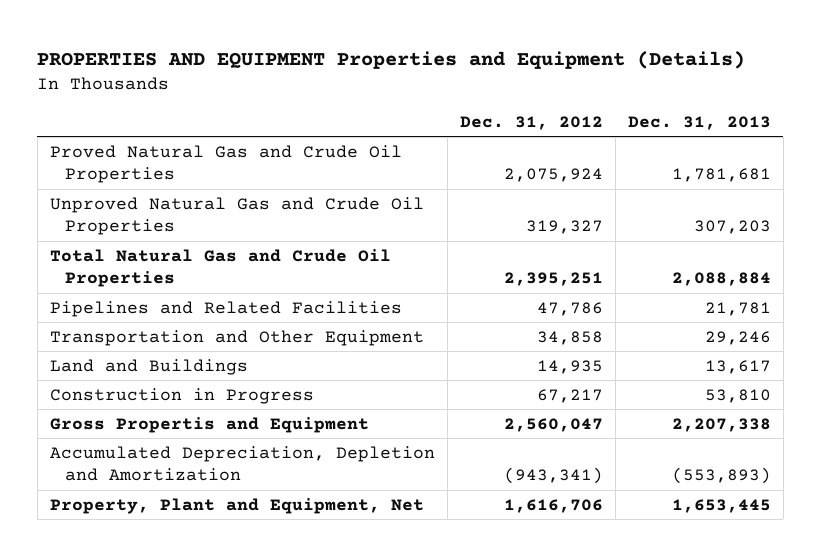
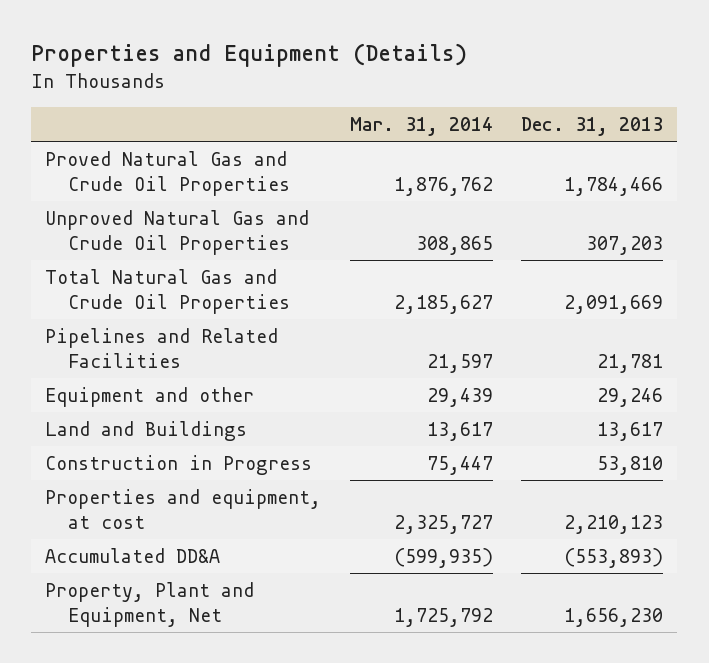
- PROPERTIES AND EQUIPMENT Properties and Equipment (Details)
+ Properties and Equipment (Details)
- | Dec. 31, 2012 | Dec. 31, 2013
+ | Mar. 31, 2014 | Dec. 31, 2013
- Proved Natural Gas and Crude Oil Properties | 2,075,924 | 1,781,681
+ Proved Natural Gas and Crude Oil Properties | 1,876,762 | 1,784,466
- Total Natural Gas and Crude Oil Properties | 2,395,251 | 2,088,884
+ Total Natural Gas and Crude Oil Properties | 2,185,627 | 2,091,669
- Transportation and Other Equipment | 34,858 | 29,246
+ Equipment and other | 29,439 | 29,246
- Gross Propertis and Equipment | 2,560,047 | 2,207,338
- Accumulated Depreciation, Depletion and Amortization | (943,341) | (553,893)
- Property, Plant and Equipment, Net | 1,616,706 | 1,653,445
+ Properties and equipment, at cost | 2,325,727 | 2,210,123
+ Accumulated DD&A | (599,935) | (553,893)
+ Property, Plant and Equipment, Net | 1,725,792 | 1,656,230

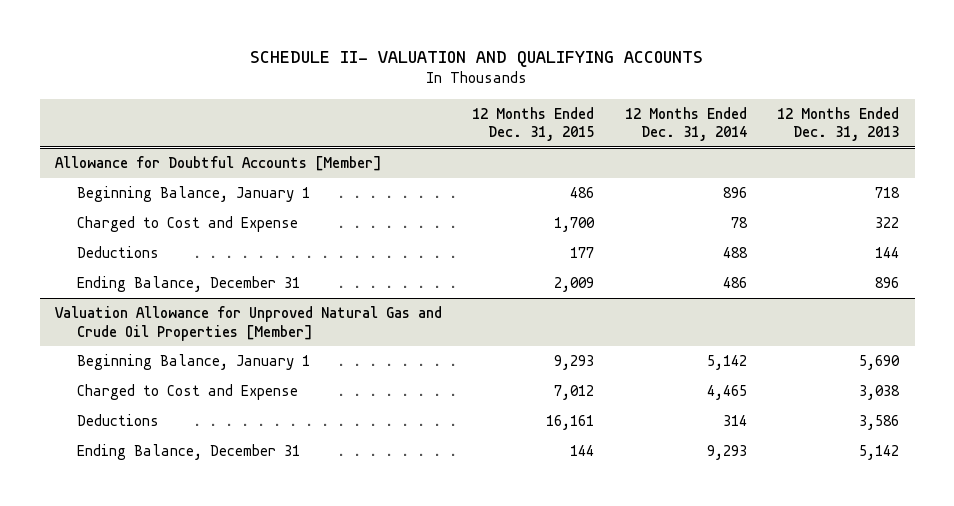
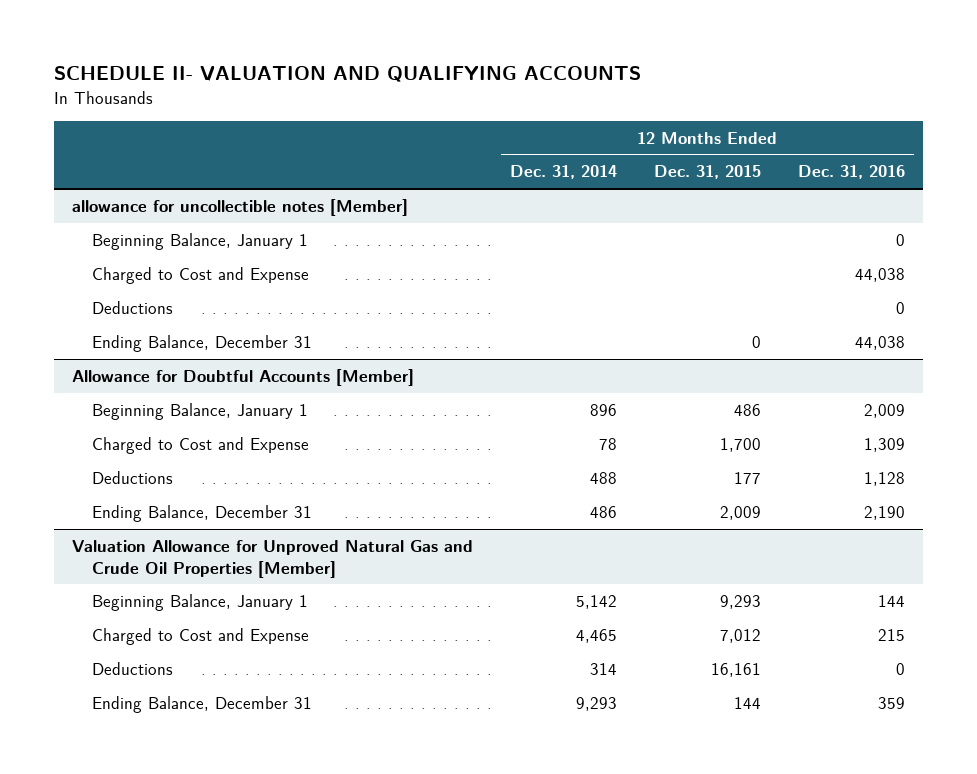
- | 12 Months Ended Dec. 31, 2015 | 12 Months Ended Dec. 31, 2014 | 12 Months Ended Dec. 31, 2013
+ | 12 Months Ended Dec. 31, 2014 | 12 Months Ended Dec. 31, 2015 | 12 Months Ended Dec. 31, 2016
+ allowance for uncollectible notes [Member]
+ Beginning Balance, January 1 | | | 0
+ Charged to Cost and Expense | | | 44,038
+ Deductions | | | 0
+ Ending Balance, December 31 | | 0 | 44,038

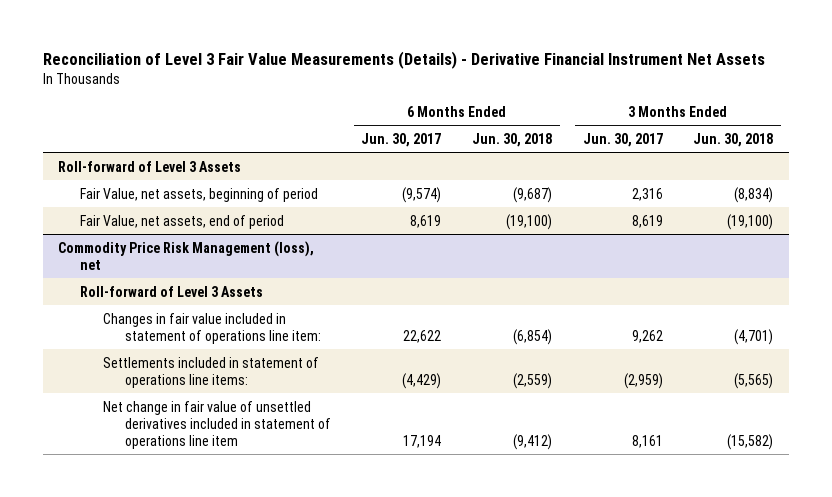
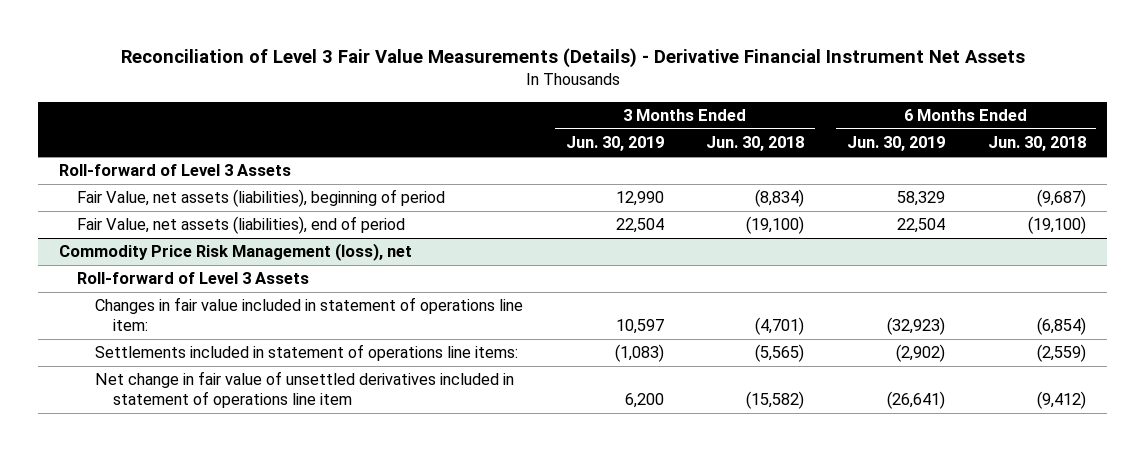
- | 6 Months Ended Jun. 30, 2017 | 6 Months Ended Jun. 30, 2018 | 3 Months Ended Jun. 30, 2017 | 3 Months Ended Jun. 30, 2018
+ | 3 Months Ended Jun. 30, 2019 | 3 Months Ended Jun. 30, 2018 | 6 Months Ended Jun. 30, 2019 | 6 Months Ended Jun. 30, 2018
- Fair Value, net assets, beginning of period | (9,574) | (9,687) | 2,316 | (8,834)
- Fair Value, net assets, end of period | 8,619 | (19,100) | 8,619 | (19,100)
+ Fair Value, net assets (liabilities), beginning of period | 12,990 | (8,834) | 58,329 | (9,687)
+ Fair Value, net assets (liabilities), end of period | 22,504 | (19,100) | 22,504 | (19,100)

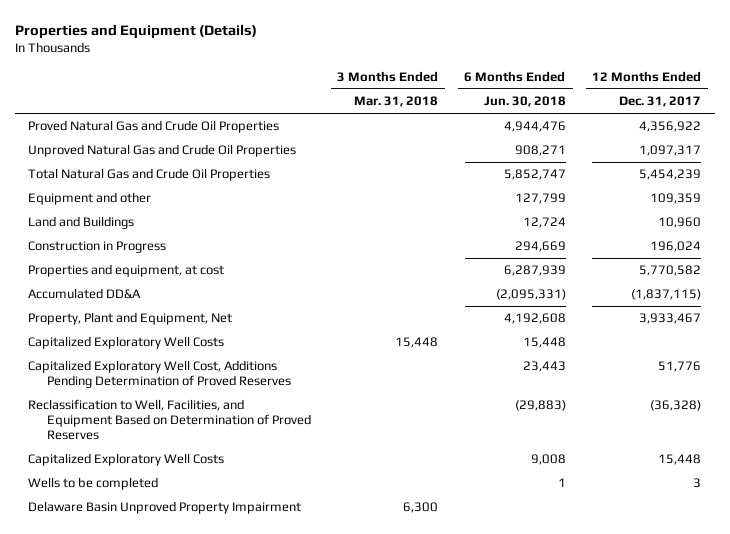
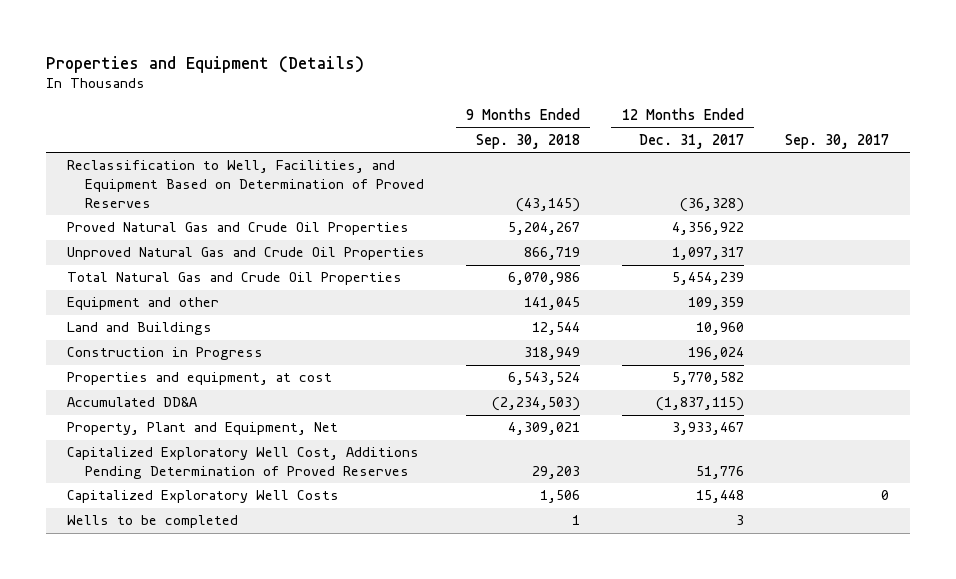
- | 3 Months Ended Mar. 31, 2018 | 6 Months Ended Jun. 30, 2018 | 12 Months Ended Dec. 31, 2017
+ | 9 Months Ended Sep. 30, 2018 | 12 Months Ended Dec. 31, 2017 | Sep. 30, 2017
moved up: Reclassification to Well, Facilities, and Equipment Based on Determination of Proved Reserves | (43,145) | (36,328) |
- Capitalized Exploratory Well Costs | 15,448 | 15,448 |
- Delaware Basin Unproved Property Impairment | 6,300 | |

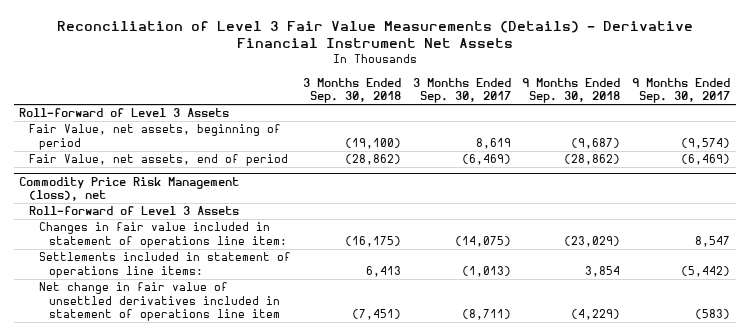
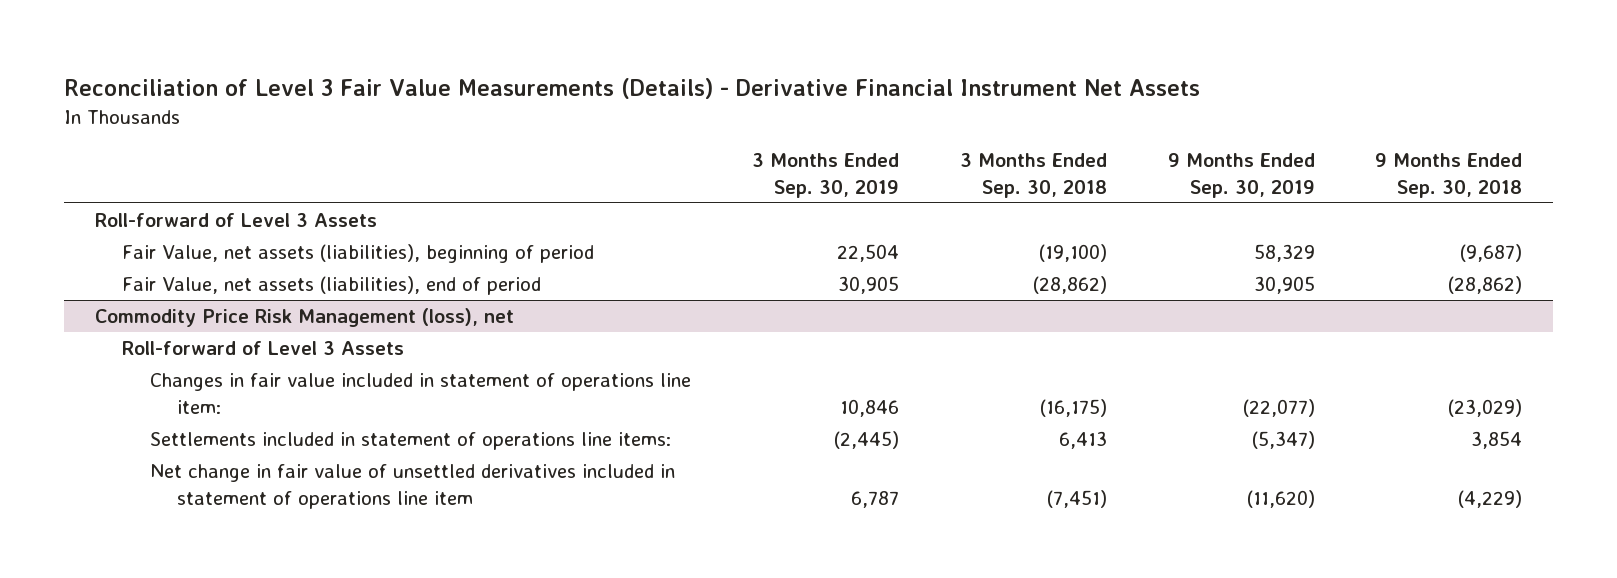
- | 3 Months Ended Sep. 30, 2018 | 3 Months Ended Sep. 30, 2017 | 9 Months Ended Sep. 30, 2018 | 9 Months Ended Sep. 30, 2017
+ | 3 Months Ended Sep. 30, 2019 | 3 Months Ended Sep. 30, 2018 | 9 Months Ended Sep. 30, 2019 | 9 Months Ended Sep. 30, 2018
- Fair Value, net assets, beginning of period | (19,100) | 8,619 | (9,687) | (9,574)
- Fair Value, net assets, end of period | (28,862) | (6,469) | (28,862) | (6,469)
+ Fair Value, net assets (liabilities), beginning of period | 22,504 | (19,100) | 58,329 | (9,687)
+ Fair Value, net assets (liabilities), end of period | 30,905 | (28,862) | 30,905 | (28,862)

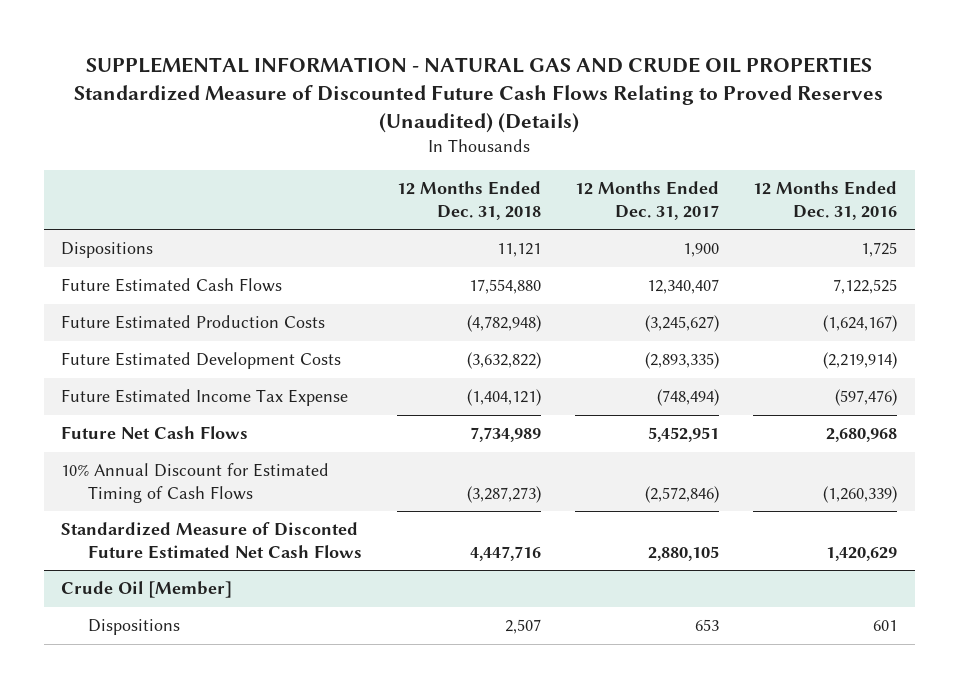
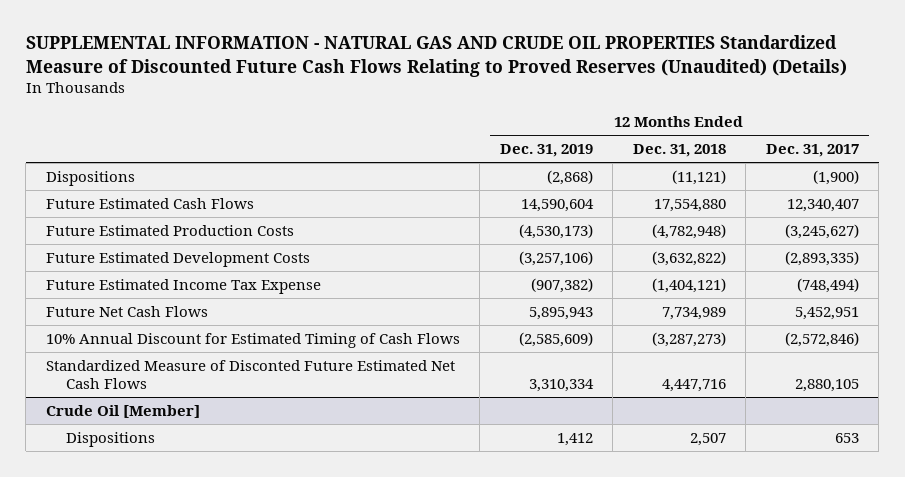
- | 12 Months Ended Dec. 31, 2018 | 12 Months Ended Dec. 31, 2017 | 12 Months Ended Dec. 31, 2016
+ | 12 Months Ended Dec. 31, 2019 | 12 Months Ended Dec. 31, 2018 | 12 Months Ended Dec. 31, 2017
- Dispositions | 11,121 | 1,900 | 1,725
+ Dispositions | (2,868) | (11,121) | (1,900)

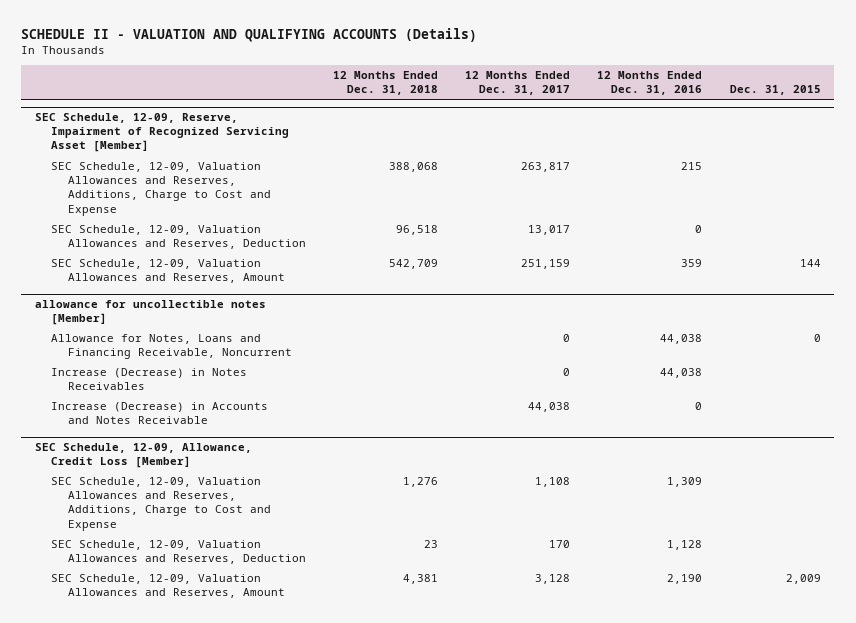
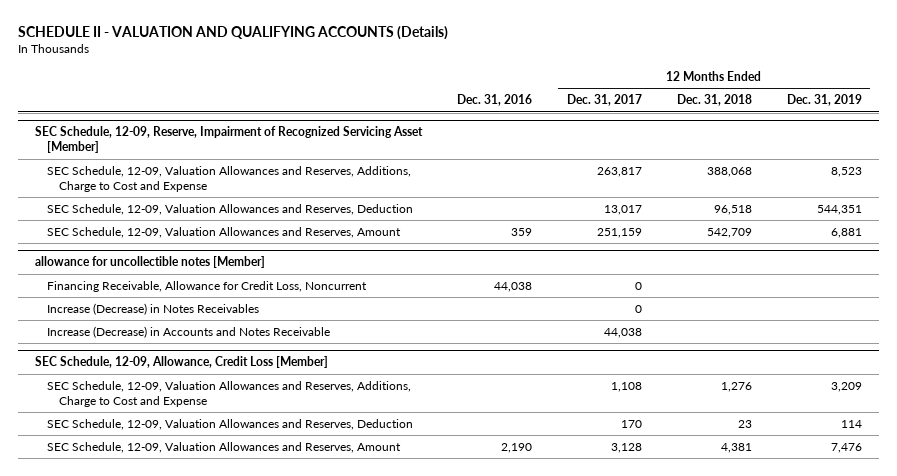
- | 12 Months Ended Dec. 31, 2018 | 12 Months Ended Dec. 31, 2017 | 12 Months Ended Dec. 31, 2016 | Dec. 31, 2015
+ | Dec. 31, 2016 | 12 Months Ended Dec. 31, 2017 | 12 Months Ended Dec. 31, 2018 | 12 Months Ended Dec. 31, 2019
@ allowance for uncollectible notes [Member]
- Allowance for Notes, Loans and Financing Receivable, Noncurrent | | 0 | 44,038 | 0
+ Financing Receivable, Allowance for Credit Loss, Noncurrent | 44,038 | 0 | |

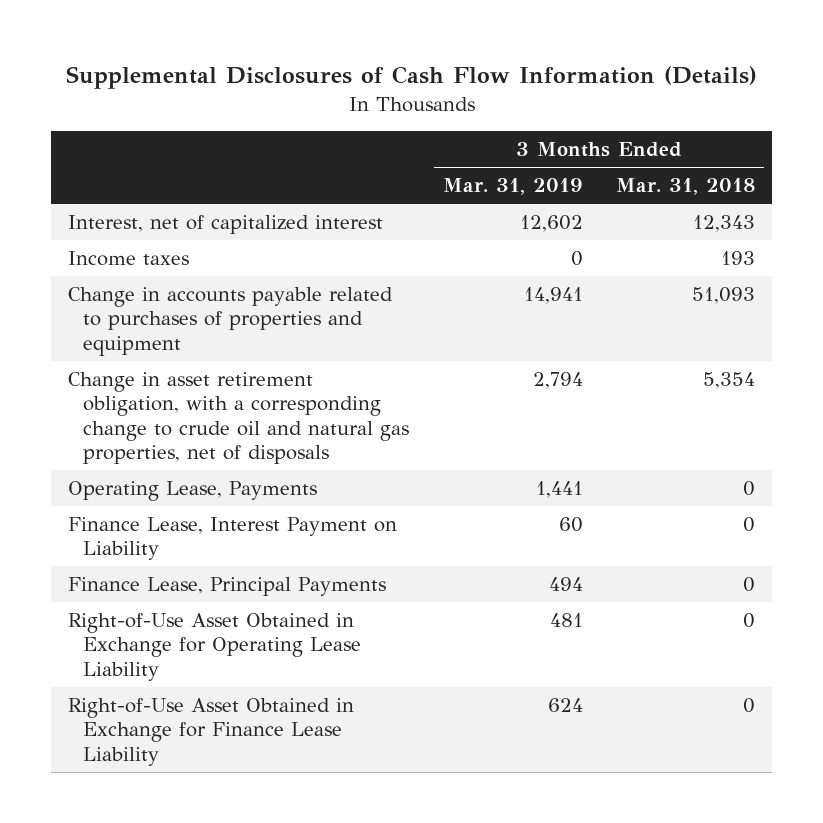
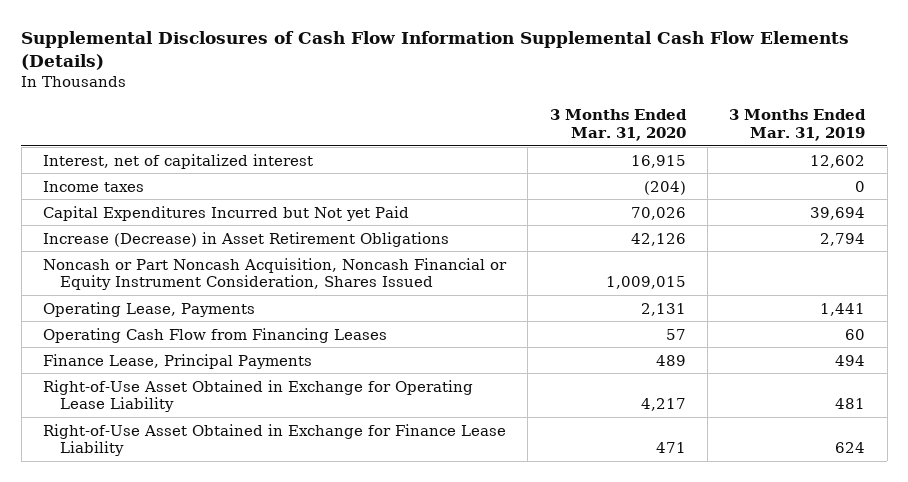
- Supplemental Disclosures of Cash Flow Information (Details)
+ Supplemental Disclosures of Cash Flow Information Supplemental Cash Flow Elements (Details)
- | 3 Months Ended Mar. 31, 2019 | 3 Months Ended Mar. 31, 2018
+ | 3 Months Ended Mar. 31, 2020 | 3 Months Ended Mar. 31, 2019
- Change in accounts payable related to purchases of properties and equipment | 14,941 | 51,093
- Change in asset retirement obligation, with a corresponding change to crude oil and natural gas properties, net of disposals | 2,794 | 5,354
+ Capital Expenditures Incurred but Not yet Paid | 70,026 | 39,694
+ Increase (Decrease) in Asset Retirement Obligations | 42,126 | 2,794
+ Noncash or Part Noncash Acquisition, Noncash Financial or Equity Instrument Consideration, Shares Issued | 1,009,015 |
- Finance Lease, Interest Payment on Liability | 60 | 0
+ Operating Cash Flow from Financing Leases | 57 | 60

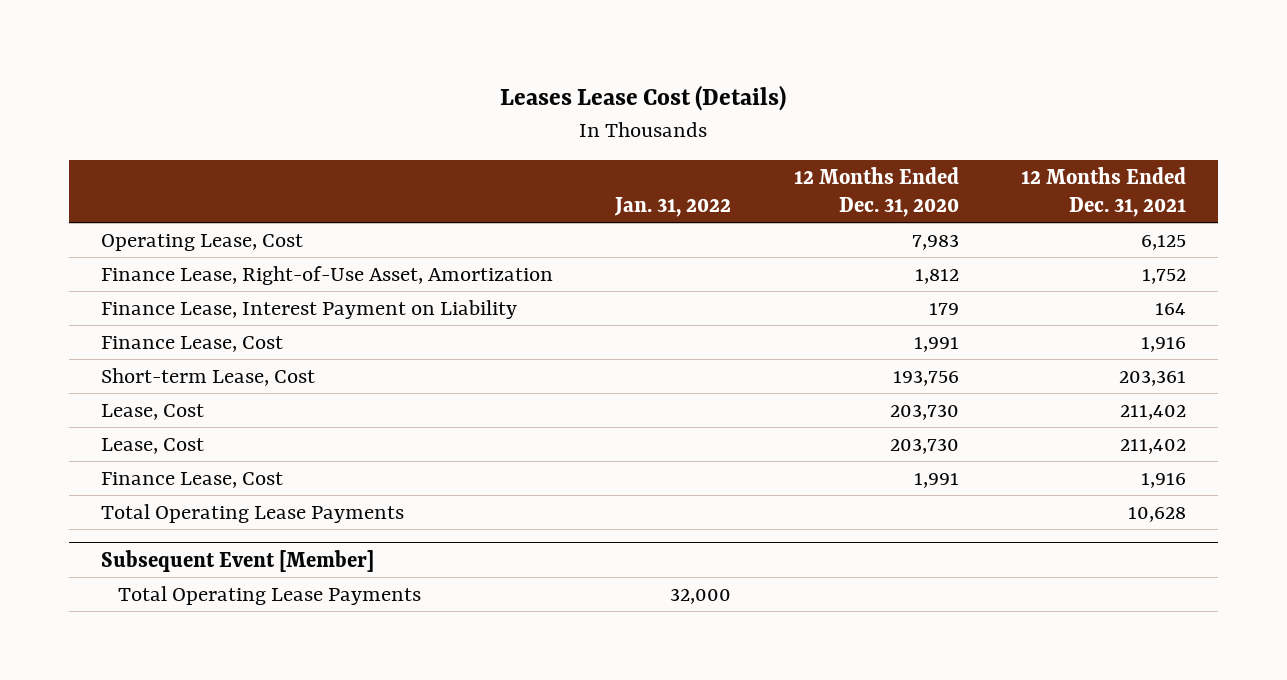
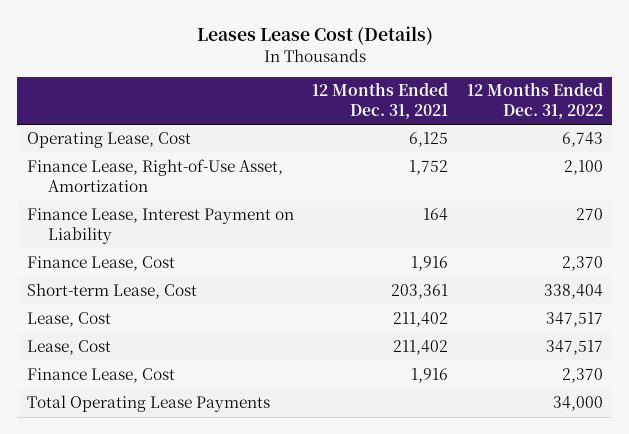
- | Jan. 31, 2022 | 12 Months Ended Dec. 31, 2020 | 12 Months Ended Dec. 31, 2021
+ | 12 Months Ended Dec. 31, 2021 | 12 Months Ended Dec. 31, 2022
- Total Operating Lease Payments | | | 10,628
- Subsequent Event [Member]

